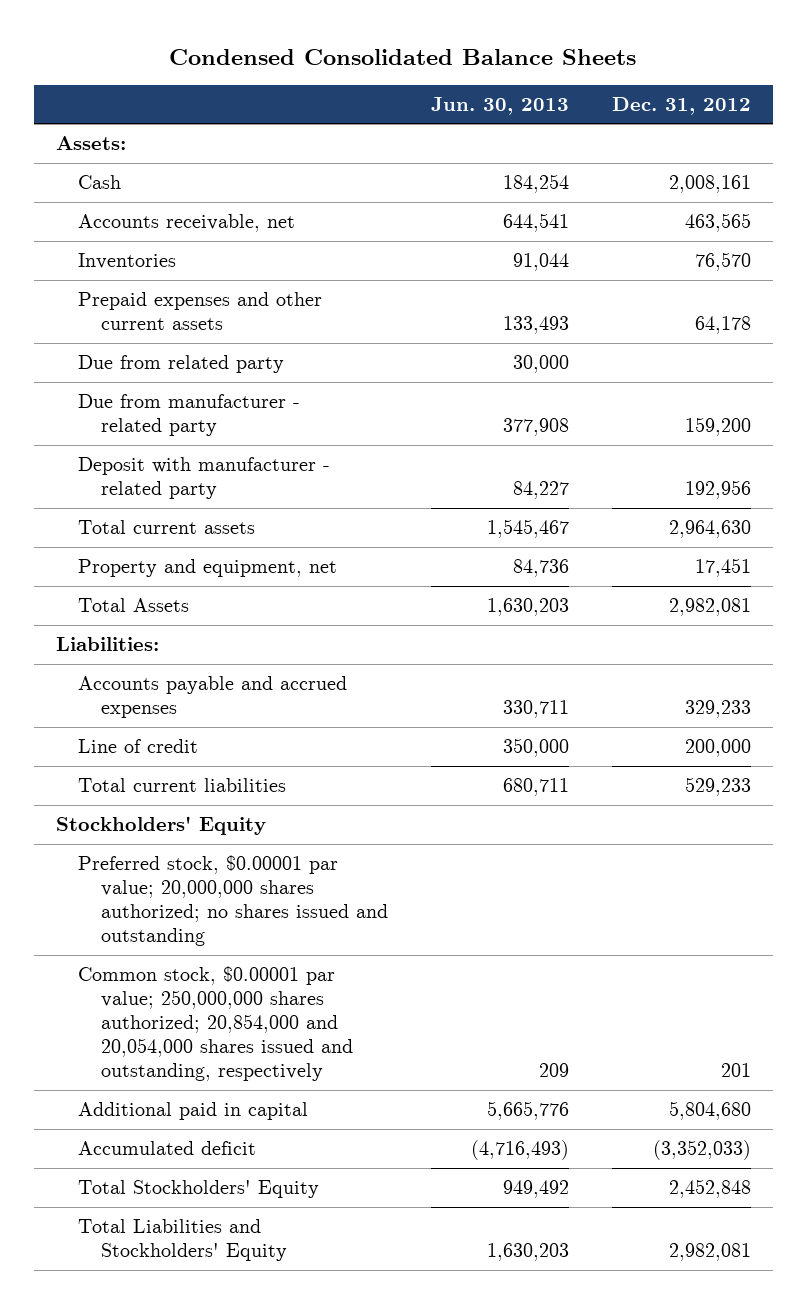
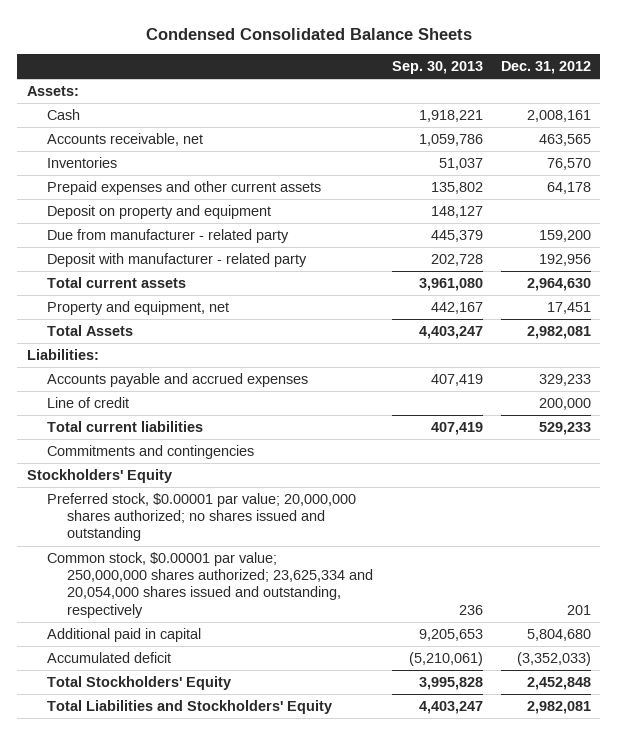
- | Jun. 30, 2013 | Dec. 31, 2012
+ | Sep. 30, 2013 | Dec. 31, 2012
- Due from related party | 30,000 |
+ Deposit on property and equipment | 148,127 |
+ Commitments and contingencies
- Common stock, $0.00001 par value; 250,000,000 shares authorized; 20,854,000 and 20,054,000 shares issued and outstanding, respectively | 209 | 201
+ Common stock, $0.00001 par value; 250,000,000 shares authorized; 23,625,334 and 20,054,000 shares issued and outstanding, respectively | 236 | 201

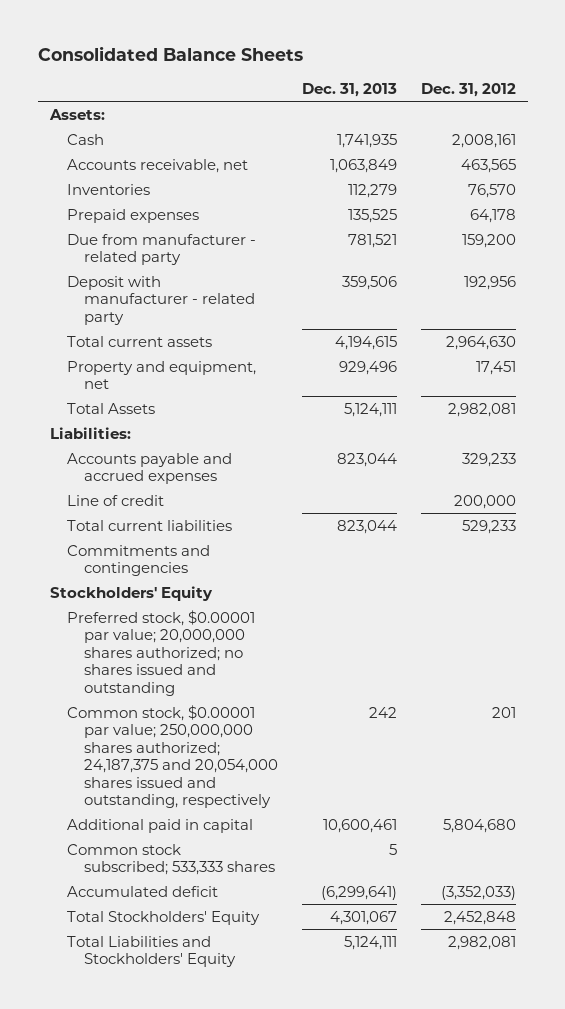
- Condensed Consolidated Balance Sheets
+ Consolidated Balance Sheets
- | Sep. 30, 2013 | Dec. 31, 2012
+ | Dec. 31, 2013 | Dec. 31, 2012
- Prepaid expenses and other current assets | 135,802 | 64,178
- Deposit on property and equipment | 148,127 |
+ Prepaid expenses | 135,525 | 64,178
- Common stock, $0.00001 par value; 250,000,000 shares authorized; 23,625,334 and 20,054,000 shares issued and outstanding, respectively | 236 | 201
+ Common stock, $0.00001 par value; 250,000,000 shares authorized; 24,187,375 and 20,054,000 shares issued and outstanding, respectively | 242 | 201
+ Common stock subscribed; 533,333 shares | 5 |

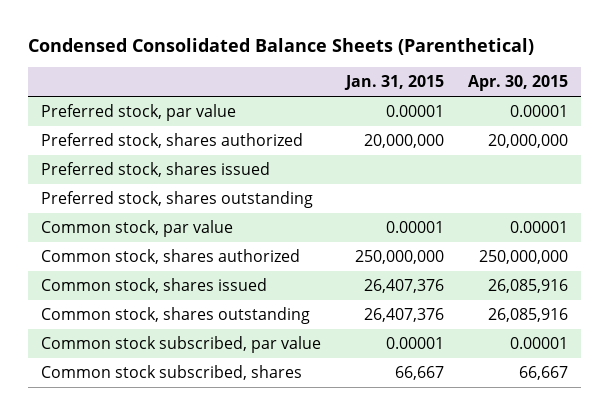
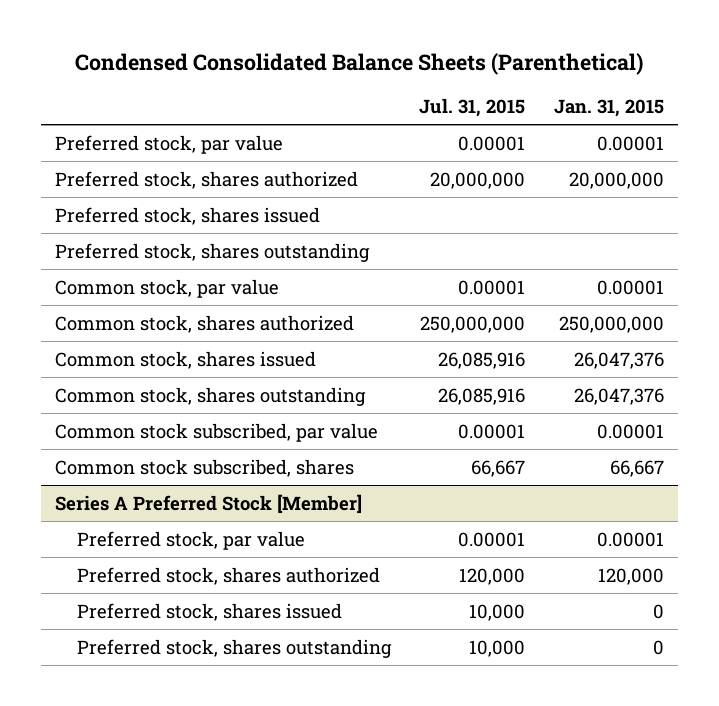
- | Jan. 31, 2015 | Apr. 30, 2015
+ | Jul. 31, 2015 | Jan. 31, 2015
- Common stock, shares issued | 26,407,376 | 26,085,916
- Common stock, shares outstanding | 26,407,376 | 26,085,916
+ Common stock, shares issued | 26,085,916 | 26,047,376
+ Common stock, shares outstanding | 26,085,916 | 26,047,376
+ Series A Preferred Stock [Member]
+ Preferred stock, par value | 0.00001 | 0.00001
+ Preferred stock, shares authorized | 120,000 | 120,000
+ Preferred stock, shares issued | 10,000 | 0
+ Preferred stock, shares outstanding | 10,000 | 0

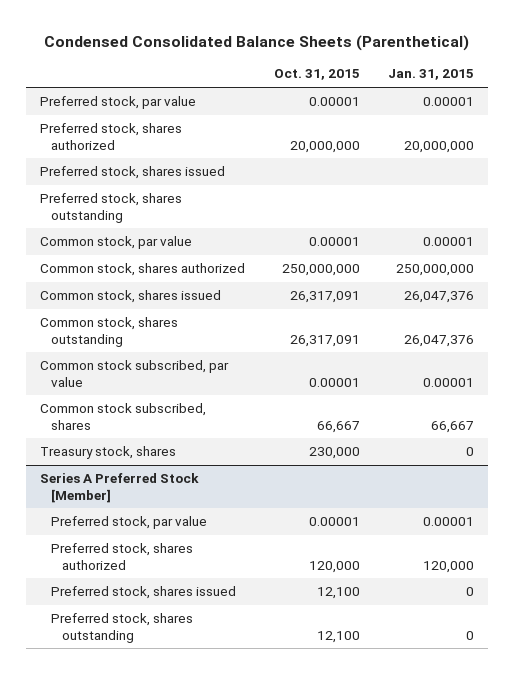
- | Jul. 31, 2015 | Jan. 31, 2015
+ | Oct. 31, 2015 | Jan. 31, 2015
+ Treasury stock, shares | 230,000 | 0

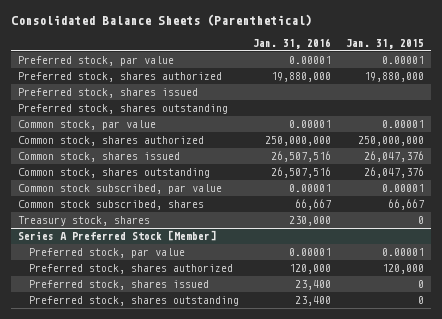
- Condensed Consolidated Balance Sheets (Parenthetical)
+ Consolidated Balance Sheets (Parenthetical)
- | Oct. 31, 2015 | Jan. 31, 2015
+ | Jan. 31, 2016 | Jan. 31, 2015
- Preferred stock, shares authorized | 20,000,000 | 20,000,000
+ Preferred stock, shares authorized | 19,880,000 | 19,880,000

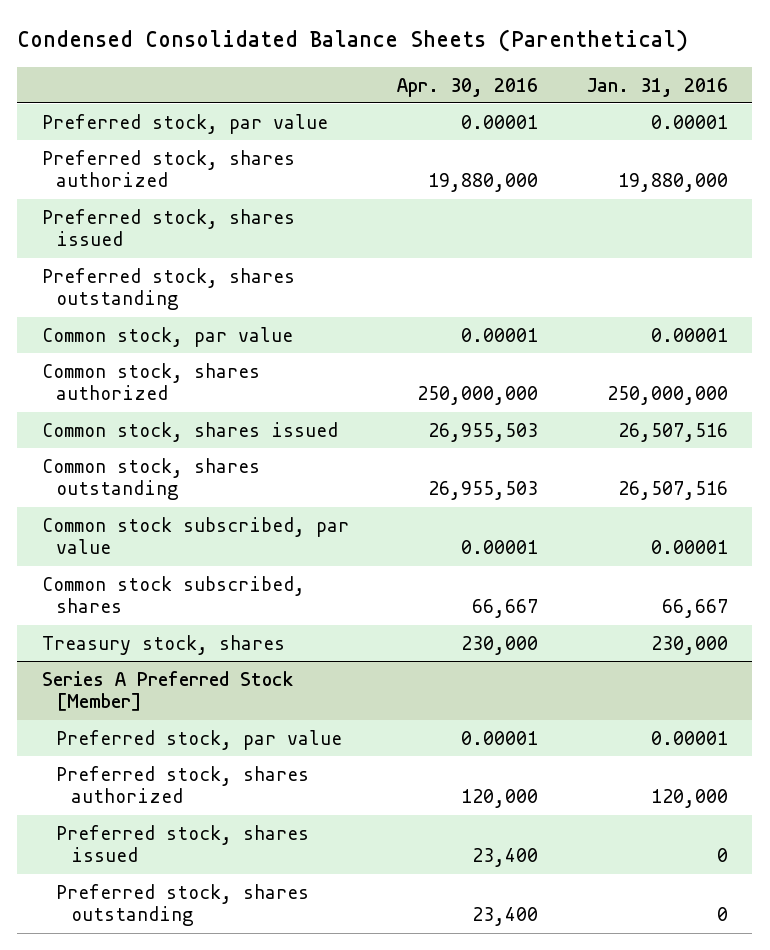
- Consolidated Balance Sheets (Parenthetical)
+ Condensed Consolidated Balance Sheets (Parenthetical)
- | Jan. 31, 2016 | Jan. 31, 2015
+ | Apr. 30, 2016 | Jan. 31, 2016
@ Series A Preferred Stock [Member]
- Preferred stock, shares issued | 23,400 | 0
- Preferred stock, shares outstanding | 23,400 | 0
+ Preferred stock, shares issued | 23,400 | 0
+ Preferred stock, shares outstanding | 23,400 | 0

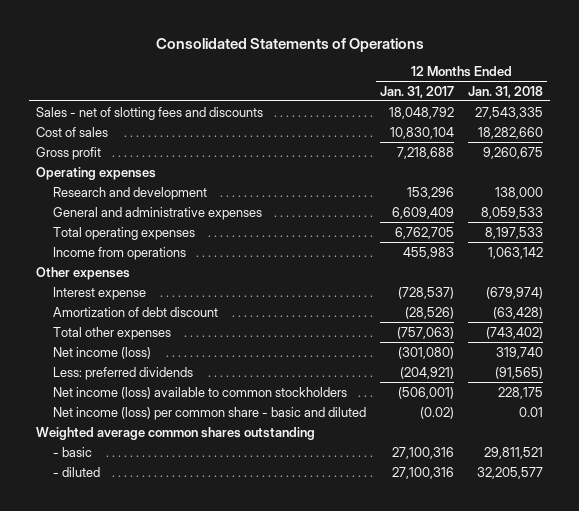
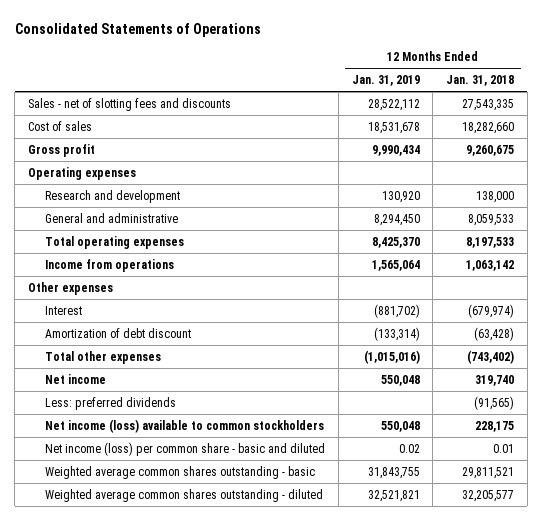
- | 12 Months Ended Jan. 31, 2017 | 12 Months Ended Jan. 31, 2018
+ | 12 Months Ended Jan. 31, 2019 | 12 Months Ended Jan. 31, 2018
- General and administrative expenses | 6,609,409 | 8,059,533
+ General and administrative | 8,294,450 | 8,059,533
- Interest expense | (728,537) | (679,974)
+ Interest | (881,702) | (679,974)
- Net income (loss) | (301,080) | 319,740
+ Net income | 550,048 | 319,740
- Weighted average common shares outstanding
- - basic | 27,100,316 | 29,811,521
- - diluted | 27,100,316 | 32,205,577
+ Weighted average common shares outstanding - basic | 31,843,755 | 29,811,521
+ Weighted average common shares outstanding - diluted | 32,521,821 | 32,205,577

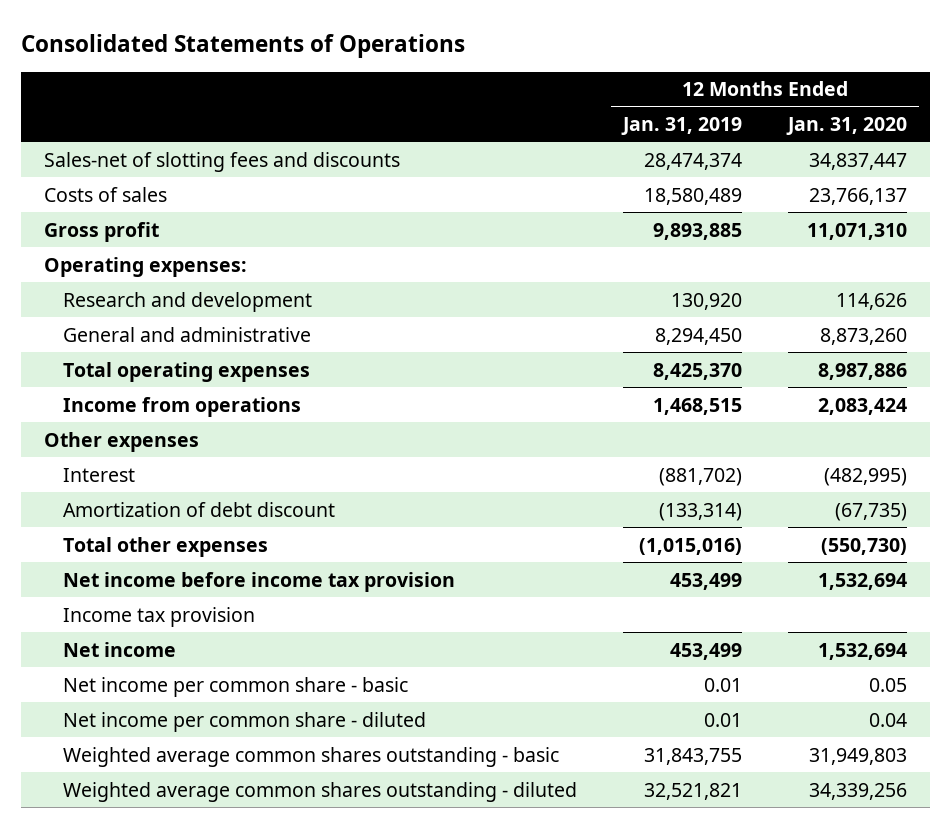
- | 12 Months Ended Jan. 31, 2019 | 12 Months Ended Jan. 31, 2018
+ | 12 Months Ended Jan. 31, 2019 | 12 Months Ended Jan. 31, 2020
- Sales - net of slotting fees and discounts | 28,522,112 | 27,543,335
- Cost of sales | 18,531,678 | 18,282,660
- Gross profit | 9,990,434 | 9,260,675
- Operating expenses
+ Sales-net of slotting fees and discounts | 28,474,374 | 34,837,447
+ Costs of sales | 18,580,489 | 23,766,137
+ Gross profit | 9,893,885 | 11,071,310
+ Operating expenses:
- Income from operations | 1,565,064 | 1,063,142
+ Income from operations | 1,468,515 | 2,083,424
- Net income | 550,048 | 319,740
- Less: preferred dividends | | (91,565)
- Net income (loss) available to common stockholders | 550,048 | 228,175
- Net income (loss) per common share - basic and diluted | 0.02 | 0.01
+ Net income before income tax provision | 453,499 | 1,532,694
+ Income tax provision
+ Net income | 453,499 | 1,532,694
+ Net income per common share - basic | 0.01 | 0.05
+ Net income per common share - diluted | 0.01 | 0.04

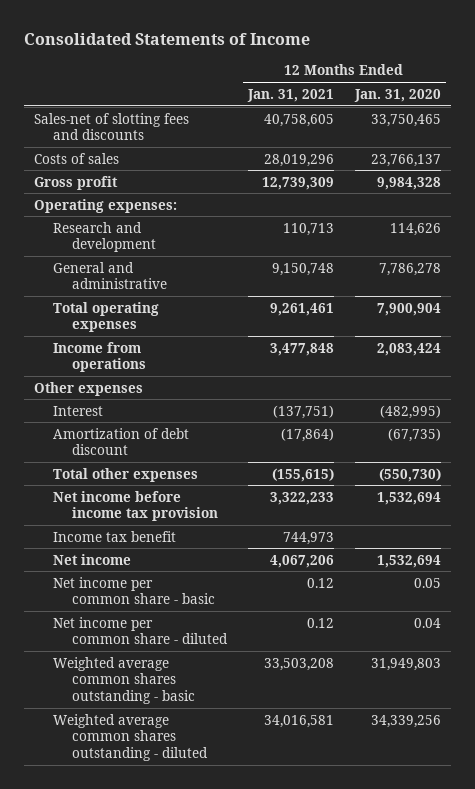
- Consolidated Statements of Operations
+ Consolidated Statements of Income
- | 12 Months Ended Jan. 31, 2019 | 12 Months Ended Jan. 31, 2020
+ | 12 Months Ended Jan. 31, 2021 | 12 Months Ended Jan. 31, 2020
- Sales-net of slotting fees and discounts | 28,474,374 | 34,837,447
+ Sales-net of slotting fees and discounts | 40,758,605 | 33,750,465
- Gross profit | 9,893,885 | 11,071,310
+ Gross profit | 12,739,309 | 9,984,328
- General and administrative | 8,294,450 | 8,873,260
- Total operating expenses | 8,425,370 | 8,987,886
+ General and administrative | 9,150,748 | 7,786,278
+ Total operating expenses | 9,261,461 | 7,900,904
- Income tax provision
+ Income tax benefit | 744,973 |

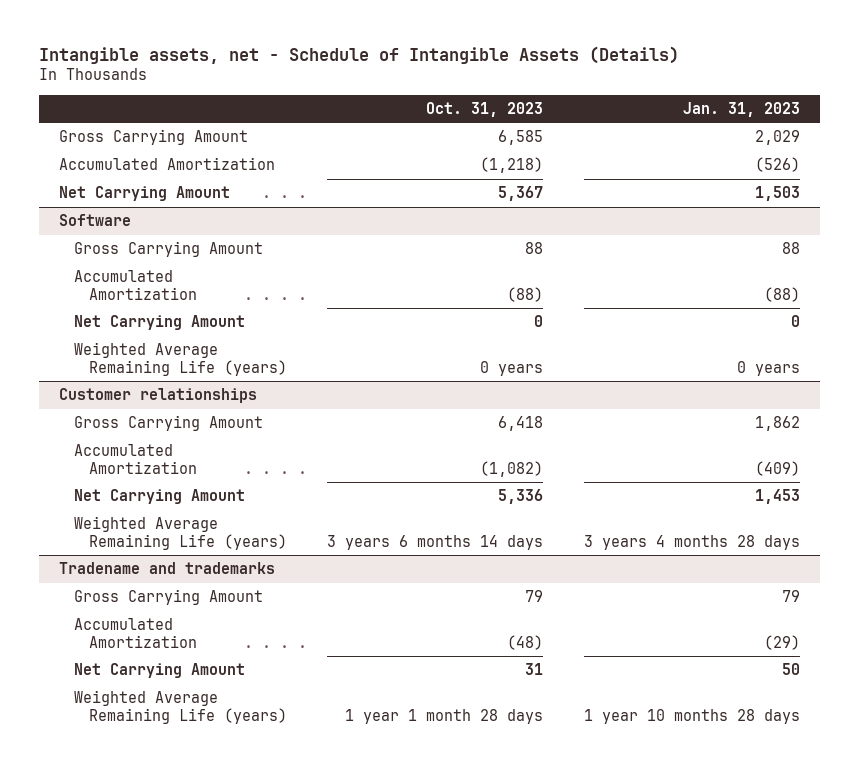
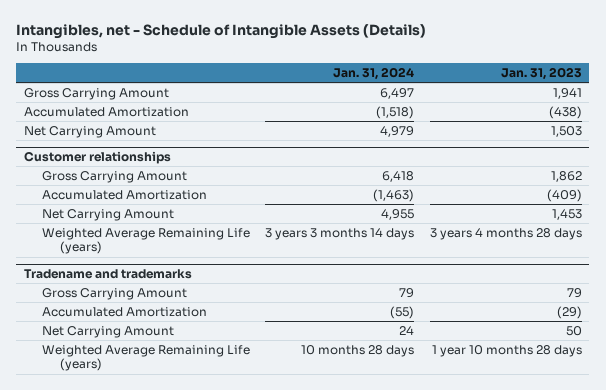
- Intangible assets, net - Schedule of Intangible Assets (Details)
+ Intangibles, net - Schedule of Intangible Assets (Details)
- | Oct. 31, 2023 | Jan. 31, 2023
+ | Jan. 31, 2024 | Jan. 31, 2023
- Gross Carrying Amount | 6,585 | 2,029
- Accumulated Amortization | (1,218) | (526)
+ Gross Carrying Amount | 6,497 | 1,941
+ Accumulated Amortization | (1,518) | (438)
- Software
- Gross Carrying Amount | 88 | 88
- Accumulated Amortization | (88) | (88)
- Net Carrying Amount | 0 | 0
- Weighted Average Remaining Life (years) | 0 years | 0 years

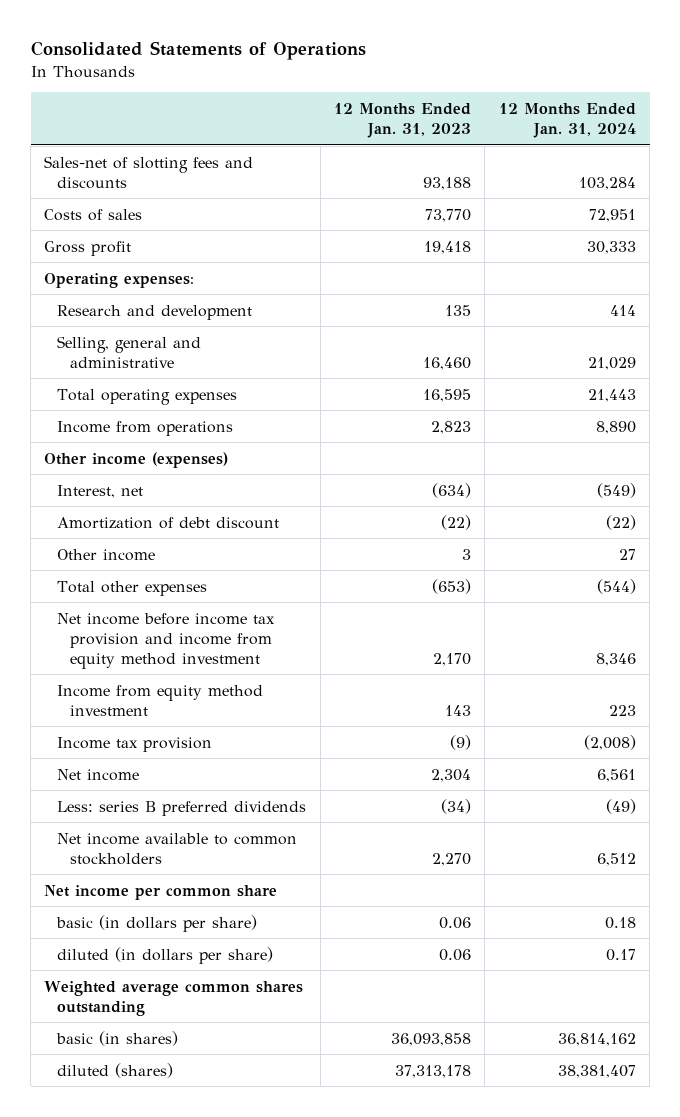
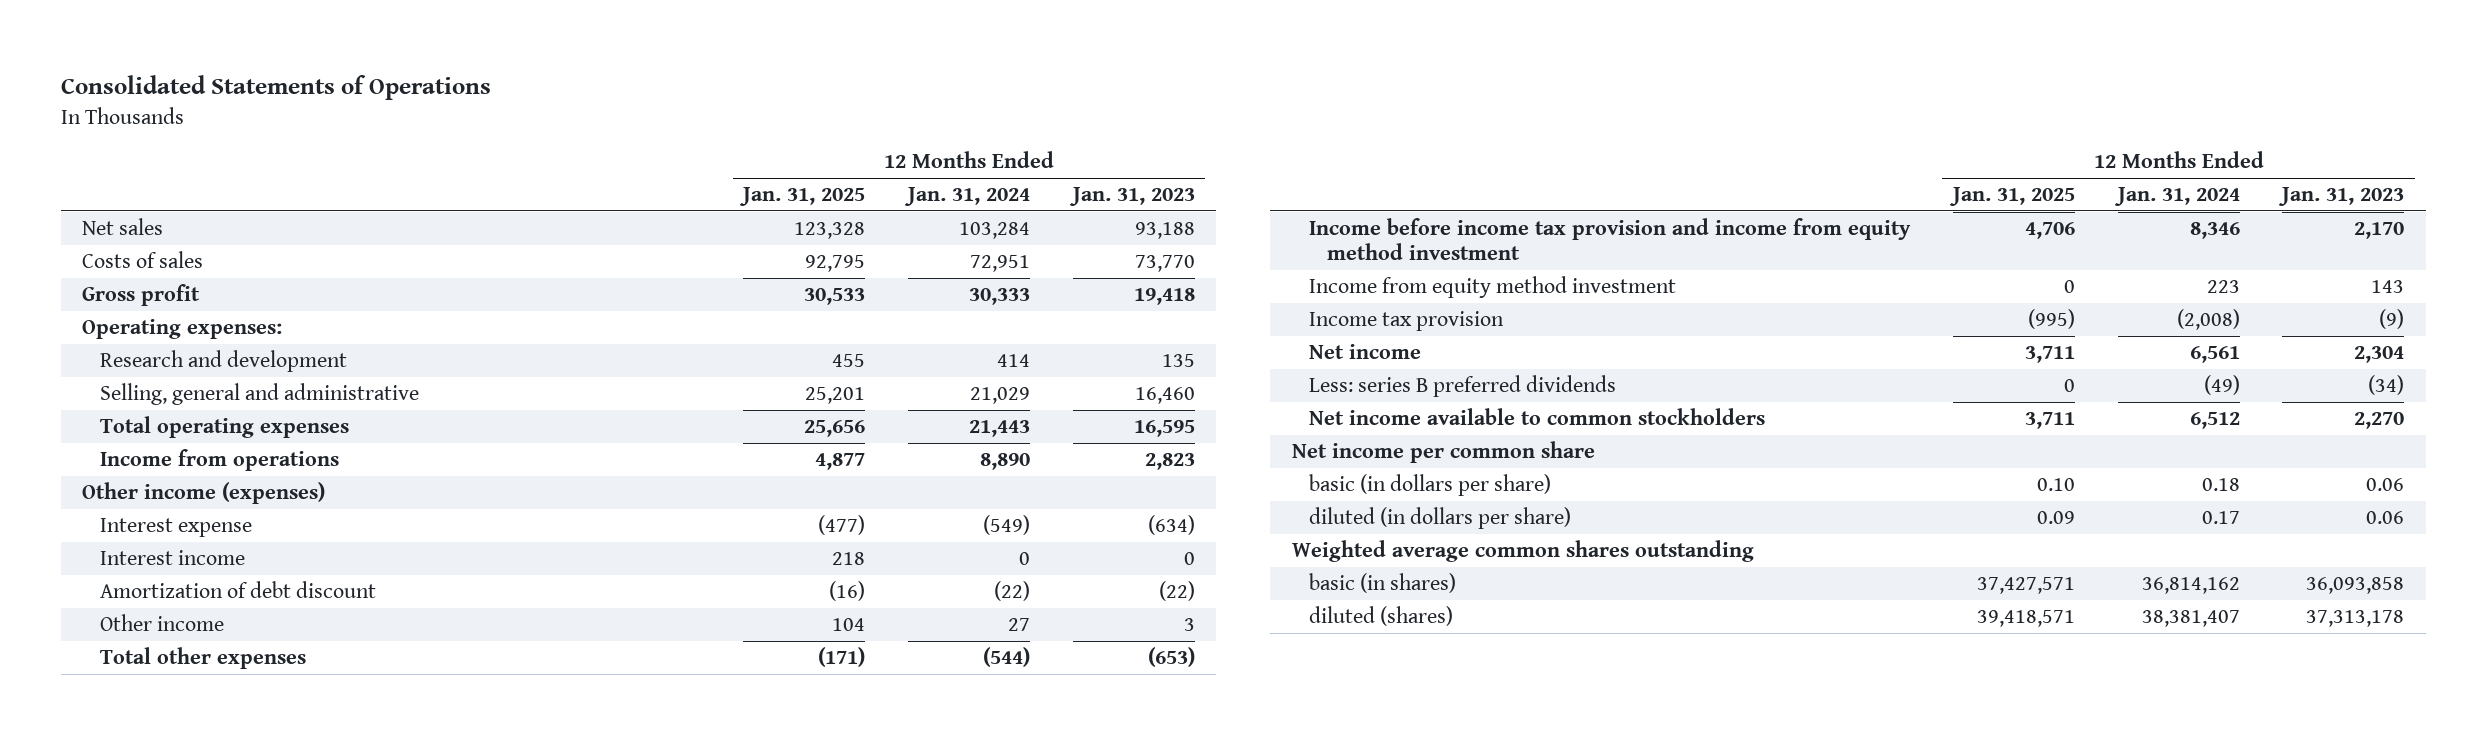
- | 12 Months Ended Jan. 31, 2023 | 12 Months Ended Jan. 31, 2024
+ | 12 Months Ended Jan. 31, 2025 | 12 Months Ended Jan. 31, 2024 | 12 Months Ended Jan. 31, 2023
- Sales-net of slotting fees and discounts | 93,188 | 103,284
+ Net sales | 123,328 | 103,284 | 93,188
- Interest, net | (634) | (549)
+ Interest expense | (477) | (549) | (634)
+ Interest income | 218 | 0 | 0
- Net income before income tax provision and income from equity method investment | 2,170 | 8,346
+ Income before income tax provision and income from equity method investment | 4,706 | 8,346 | 2,170

